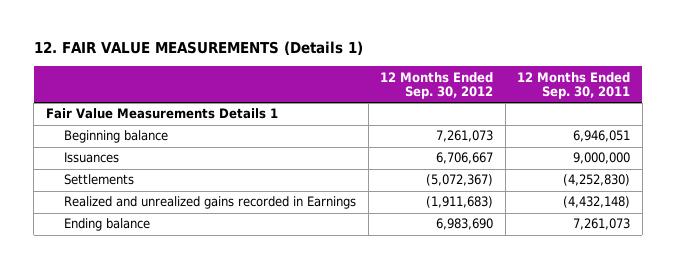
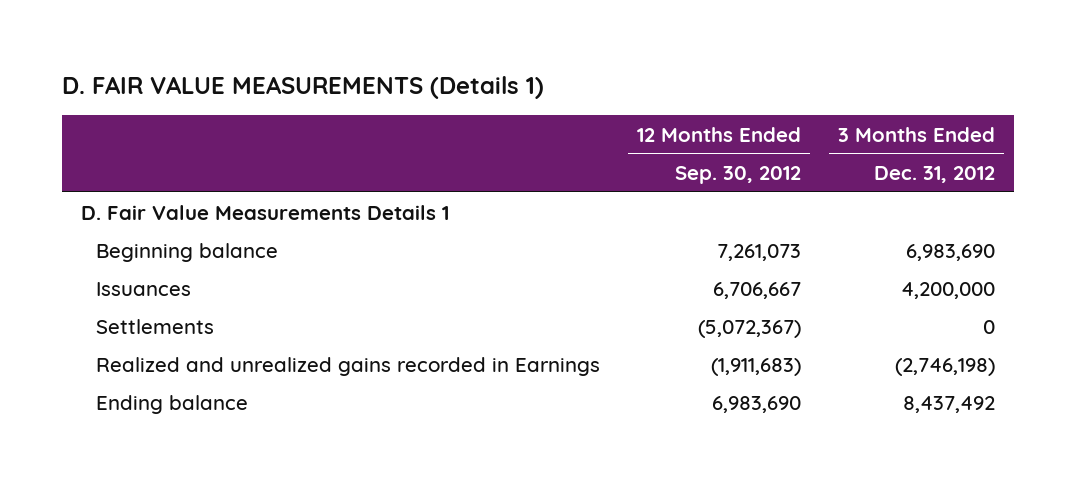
- 12. FAIR VALUE MEASUREMENTS (Details 1)
+ D. FAIR VALUE MEASUREMENTS (Details 1)
- | 12 Months Ended Sep. 30, 2012 | 12 Months Ended Sep. 30, 2011
+ | 12 Months Ended Sep. 30, 2012 | 3 Months Ended Dec. 31, 2012
- Fair Value Measurements Details 1
+ D. Fair Value Measurements Details 1

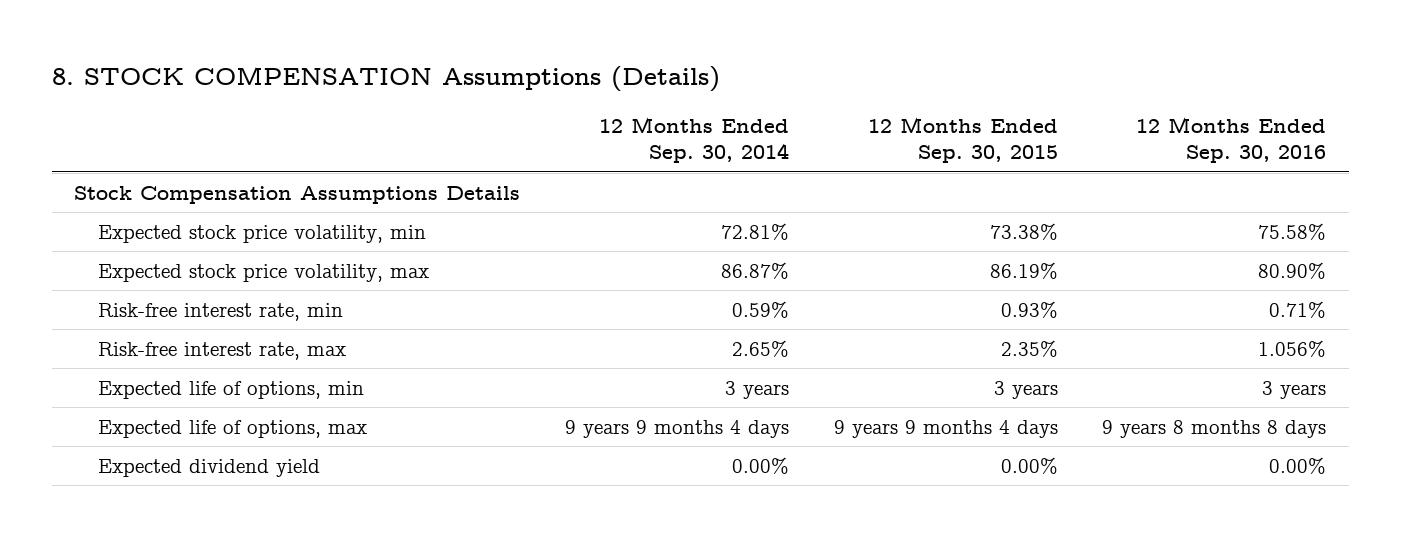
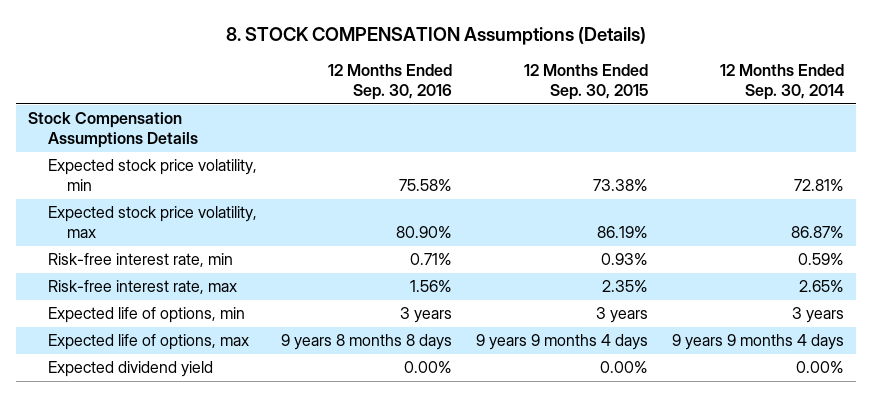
- | 12 Months Ended Sep. 30, 2014 | 12 Months Ended Sep. 30, 2015 | 12 Months Ended Sep. 30, 2016
+ | 12 Months Ended Sep. 30, 2016 | 12 Months Ended Sep. 30, 2015 | 12 Months Ended Sep. 30, 2014
- Risk-free interest rate, max | 2.65% | 2.35% | 1.056%
+ Risk-free interest rate, max | 1.56% | 2.35% | 2.65%

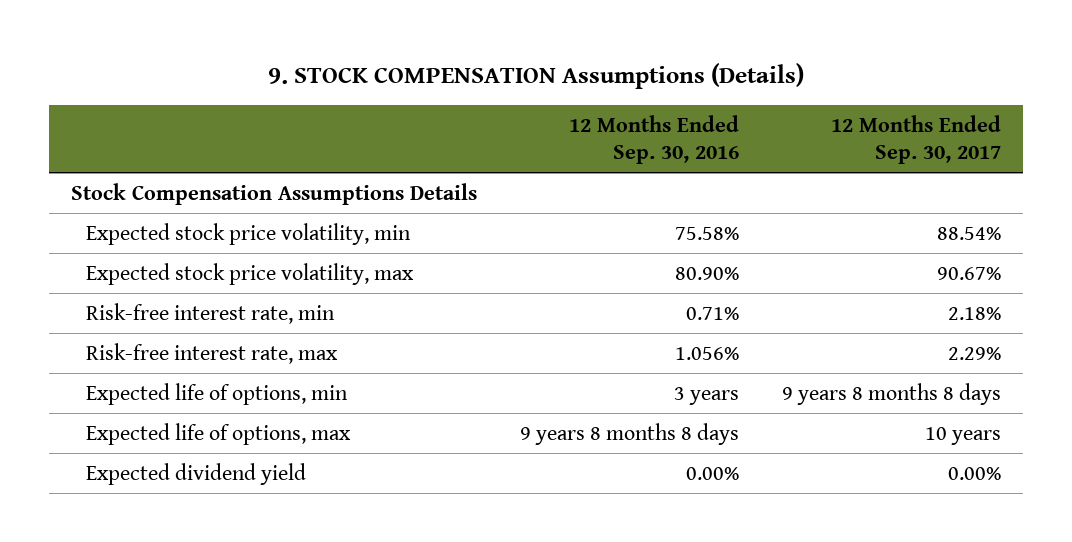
- 8. STOCK COMPENSATION Assumptions (Details)
+ 9. STOCK COMPENSATION Assumptions (Details)
- | 12 Months Ended Sep. 30, 2016 | 12 Months Ended Sep. 30, 2015 | 12 Months Ended Sep. 30, 2014
+ | 12 Months Ended Sep. 30, 2016 | 12 Months Ended Sep. 30, 2017
- Risk-free interest rate, max | 1.56% | 2.35% | 2.65%
+ Risk-free interest rate, max | 1.056% | 2.29%

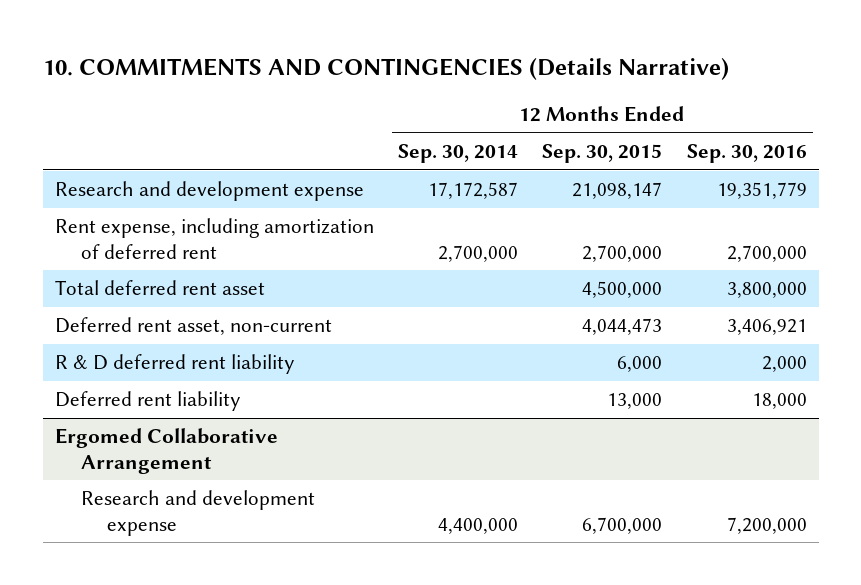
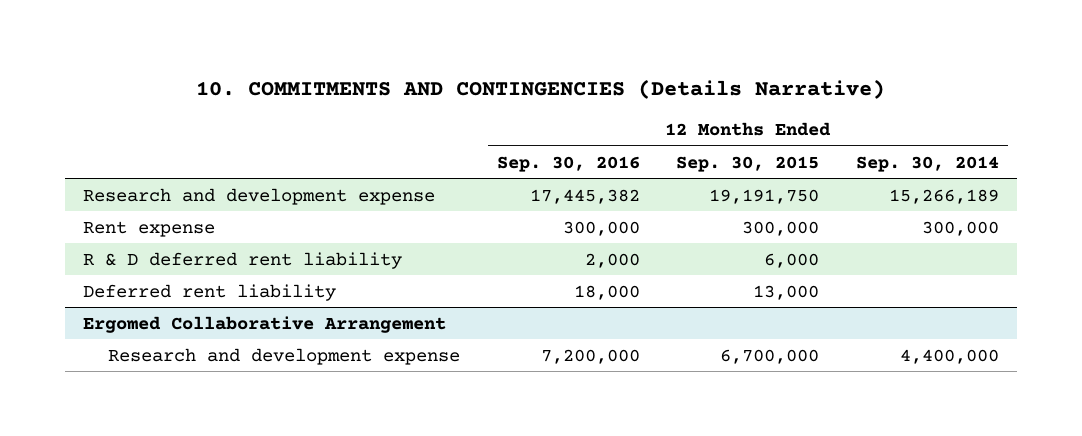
- | 12 Months Ended Sep. 30, 2014 | 12 Months Ended Sep. 30, 2015 | 12 Months Ended Sep. 30, 2016
+ | 12 Months Ended Sep. 30, 2016 | 12 Months Ended Sep. 30, 2015 | 12 Months Ended Sep. 30, 2014
- Research and development expense | 17,172,587 | 21,098,147 | 19,351,779
- Rent expense, including amortization of deferred rent | 2,700,000 | 2,700,000 | 2,700,000
- Total deferred rent asset | | 4,500,000 | 3,800,000
- Deferred rent asset, non-current | | 4,044,473 | 3,406,921
+ Research and development expense | 17,445,382 | 19,191,750 | 15,266,189
+ Rent expense | 300,000 | 300,000 | 300,000

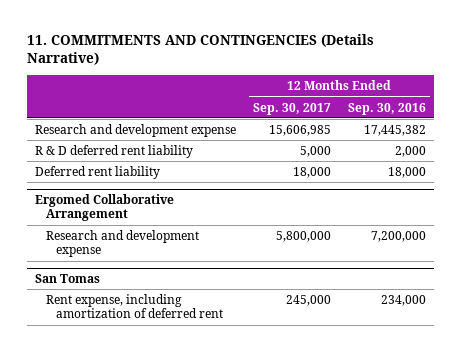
- 10. COMMITMENTS AND CONTINGENCIES (Details Narrative)
+ 11. COMMITMENTS AND CONTINGENCIES (Details Narrative)
- | 12 Months Ended Sep. 30, 2016 | 12 Months Ended Sep. 30, 2015 | 12 Months Ended Sep. 30, 2014
+ | 12 Months Ended Sep. 30, 2017 | 12 Months Ended Sep. 30, 2016
- Rent expense | 300,000 | 300,000 | 300,000
+ San Tomas
+ Rent expense, including amortization of deferred rent | 245,000 | 234,000

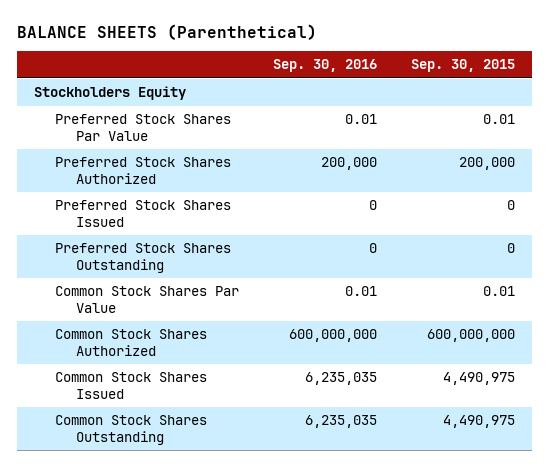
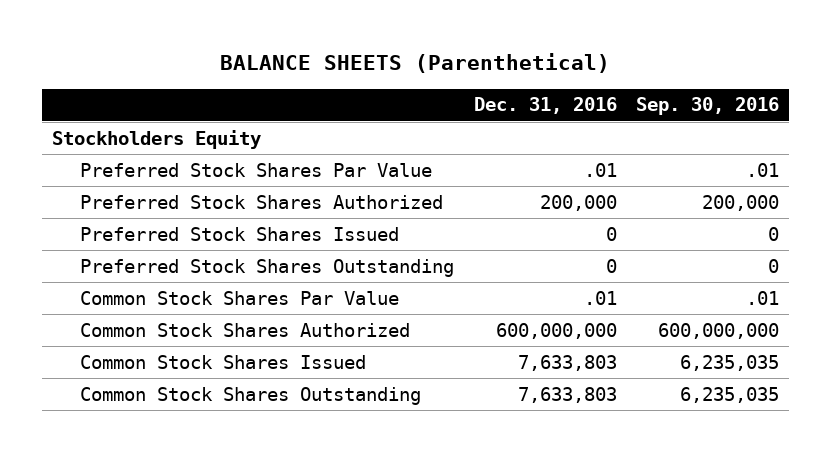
- | Sep. 30, 2016 | Sep. 30, 2015
+ | Dec. 31, 2016 | Sep. 30, 2016
- Preferred Stock Shares Par Value | 0.01 | 0.01
+ Preferred Stock Shares Par Value | .01 | .01
- Common Stock Shares Par Value | 0.01 | 0.01
+ Common Stock Shares Par Value | .01 | .01

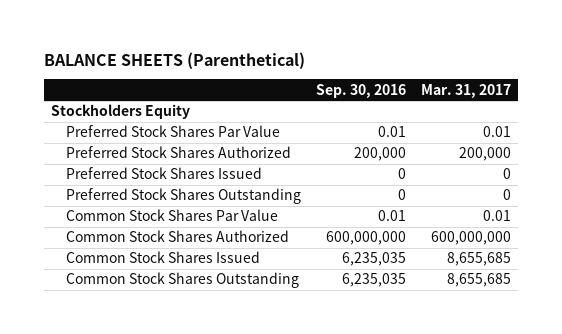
- | Dec. 31, 2016 | Sep. 30, 2016
+ | Sep. 30, 2016 | Mar. 31, 2017
- Preferred Stock Shares Par Value | .01 | .01
+ Preferred Stock Shares Par Value | 0.01 | 0.01
- Common Stock Shares Par Value | .01 | .01
+ Common Stock Shares Par Value | 0.01 | 0.01

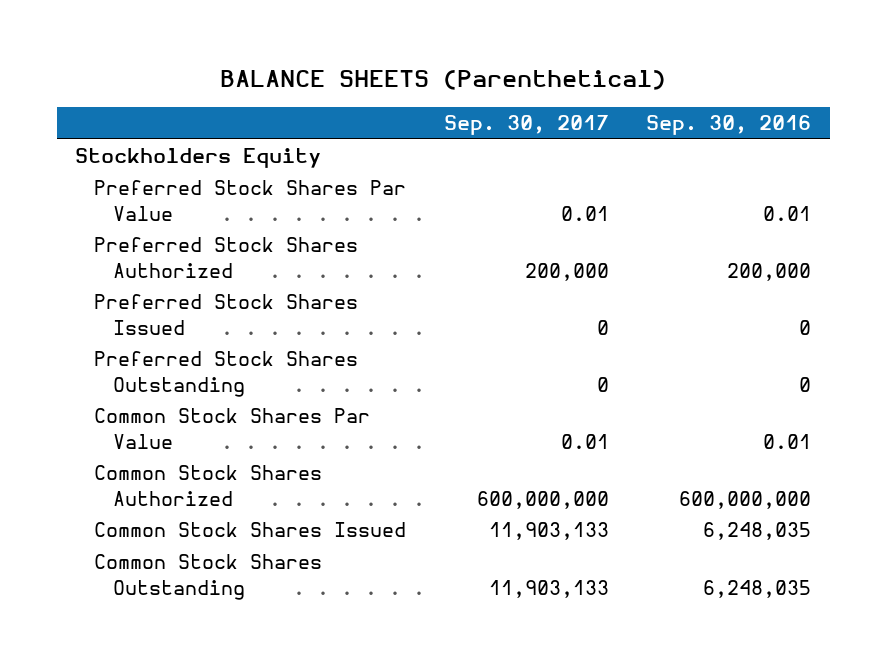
- | Sep. 30, 2016 | Mar. 31, 2017
+ | Sep. 30, 2017 | Sep. 30, 2016
- Common Stock Shares Issued | 6,235,035 | 8,655,685
- Common Stock Shares Outstanding | 6,235,035 | 8,655,685
+ Common Stock Shares Issued | 11,903,133 | 6,248,035
+ Common Stock Shares Outstanding | 11,903,133 | 6,248,035

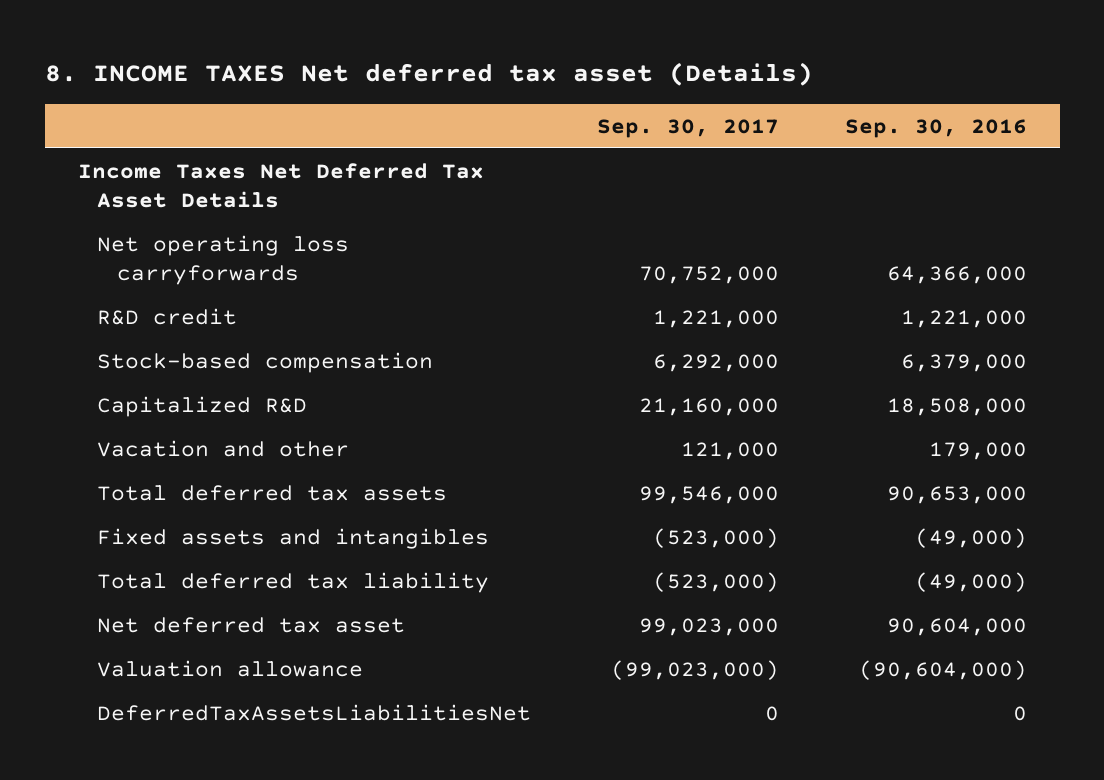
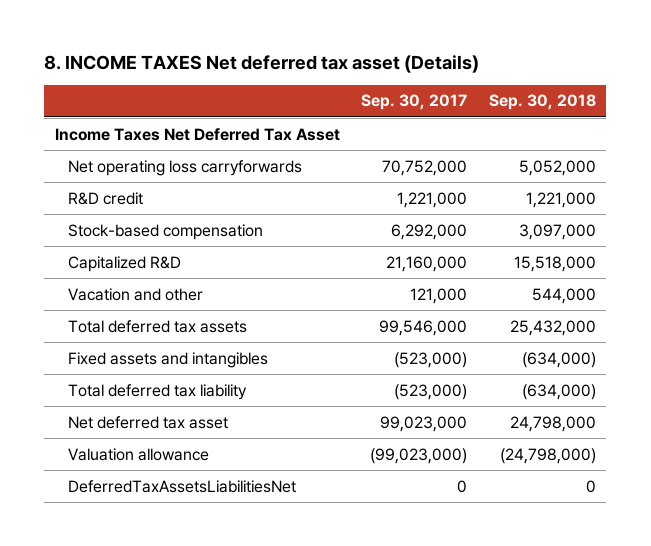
- | Sep. 30, 2017 | Sep. 30, 2016
+ | Sep. 30, 2017 | Sep. 30, 2018
- Income Taxes Net Deferred Tax Asset Details
+ Income Taxes Net Deferred Tax Asset

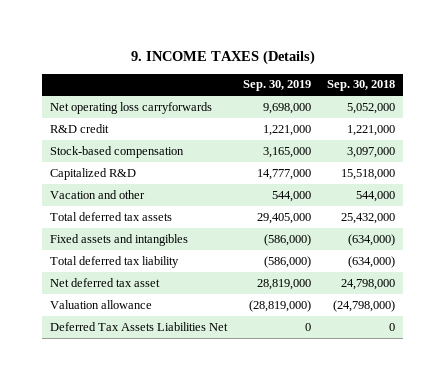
- 8. INCOME TAXES Net deferred tax asset (Details)
+ 9. INCOME TAXES (Details)
- | Sep. 30, 2017 | Sep. 30, 2018
+ | Sep. 30, 2019 | Sep. 30, 2018
- Income Taxes Net Deferred Tax Asset
- DeferredTaxAssetsLiabilitiesNet | 0 | 0
+ Deferred Tax Assets Liabilities Net | 0 | 0

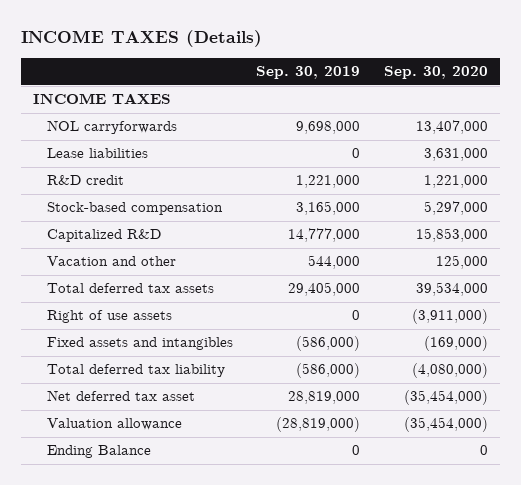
- 9. INCOME TAXES (Details)
+ INCOME TAXES (Details)
- | Sep. 30, 2019 | Sep. 30, 2018
+ | Sep. 30, 2019 | Sep. 30, 2020
- Net operating loss carryforwards | 9,698,000 | 5,052,000
+ INCOME TAXES
+ NOL carryforwards | 9,698,000 | 13,407,000
+ Lease liabilities | 0 | 3,631,000
+ Right of use assets | 0 | (3,911,000)
- Deferred Tax Assets Liabilities Net | 0 | 0
+ Ending Balance | 0 | 0

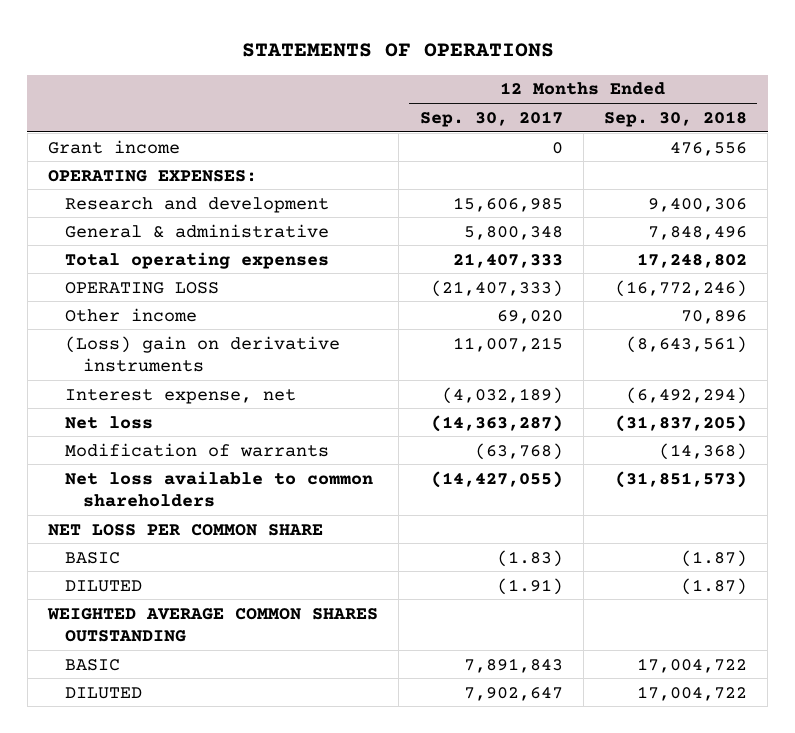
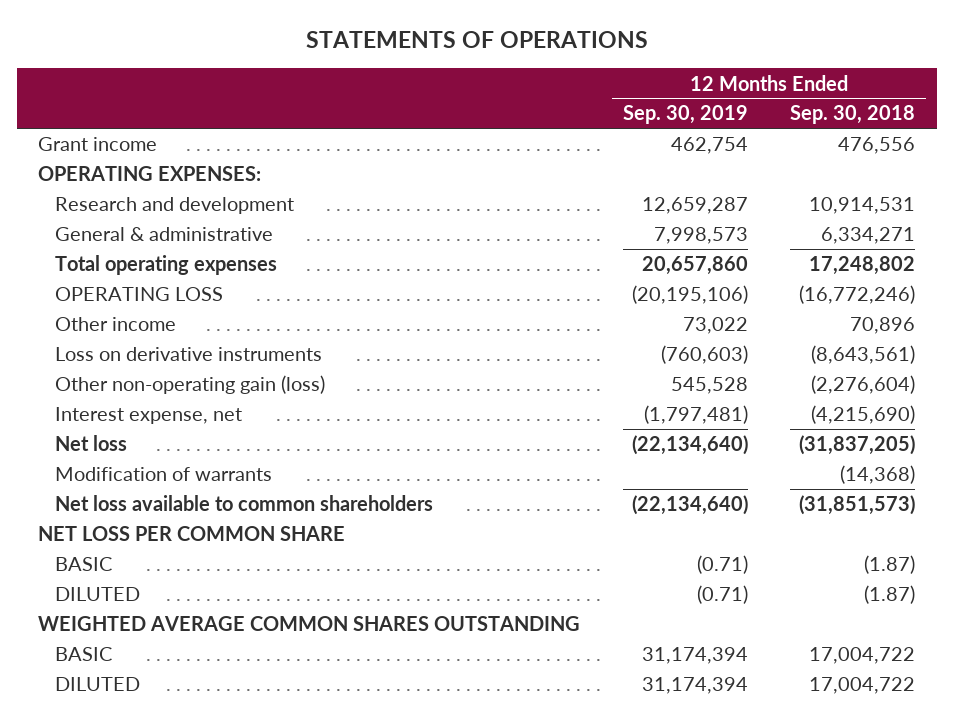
- | 12 Months Ended Sep. 30, 2017 | 12 Months Ended Sep. 30, 2018
+ | 12 Months Ended Sep. 30, 2019 | 12 Months Ended Sep. 30, 2018
- Research and development | 15,606,985 | 9,400,306
- General & administrative | 5,800,348 | 7,848,496
+ Research and development | 12,659,287 | 10,914,531
+ General & administrative | 7,998,573 | 6,334,271
- (Loss) gain on derivative instruments | 11,007,215 | (8,643,561)
- Interest expense, net | (4,032,189) | (6,492,294)
+ Loss on derivative instruments | (760,603) | (8,643,561)
+ Other non-operating gain (loss) | 545,528 | (2,276,604)
+ Interest expense, net | (1,797,481) | (4,215,690)

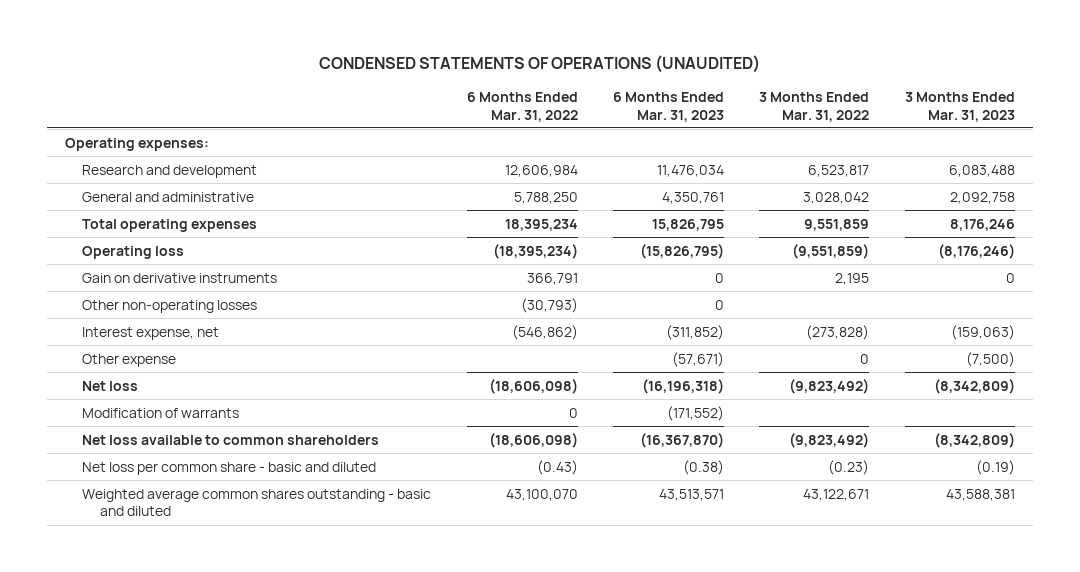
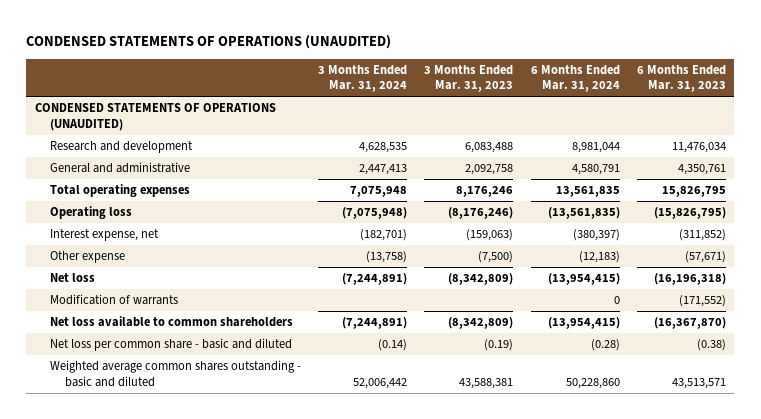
- | 6 Months Ended Mar. 31, 2022 | 6 Months Ended Mar. 31, 2023 | 3 Months Ended Mar. 31, 2022 | 3 Months Ended Mar. 31, 2023
+ | 3 Months Ended Mar. 31, 2024 | 3 Months Ended Mar. 31, 2023 | 6 Months Ended Mar. 31, 2024 | 6 Months Ended Mar. 31, 2023
- Operating expenses:
+ CONDENSED STATEMENTS OF OPERATIONS (UNAUDITED)
- Gain on derivative instruments | 366,791 | 0 | 2,195 | 0
- Other non-operating losses | (30,793) | 0 | |

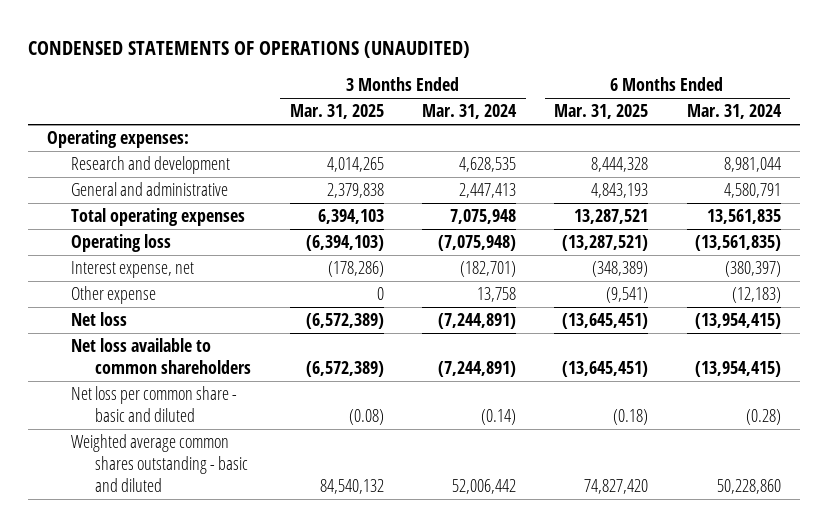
- | 3 Months Ended Mar. 31, 2024 | 3 Months Ended Mar. 31, 2023 | 6 Months Ended Mar. 31, 2024 | 6 Months Ended Mar. 31, 2023
+ | 3 Months Ended Mar. 31, 2025 | 3 Months Ended Mar. 31, 2024 | 6 Months Ended Mar. 31, 2025 | 6 Months Ended Mar. 31, 2024
- CONDENSED STATEMENTS OF OPERATIONS (UNAUDITED)
+ Operating expenses:
- Other expense | (13,758) | (7,500) | (12,183) | (57,671)
+ Other expense | 0 | 13,758 | (9,541) | (12,183)
- Modification of warrants | | | 0 | (171,552)

